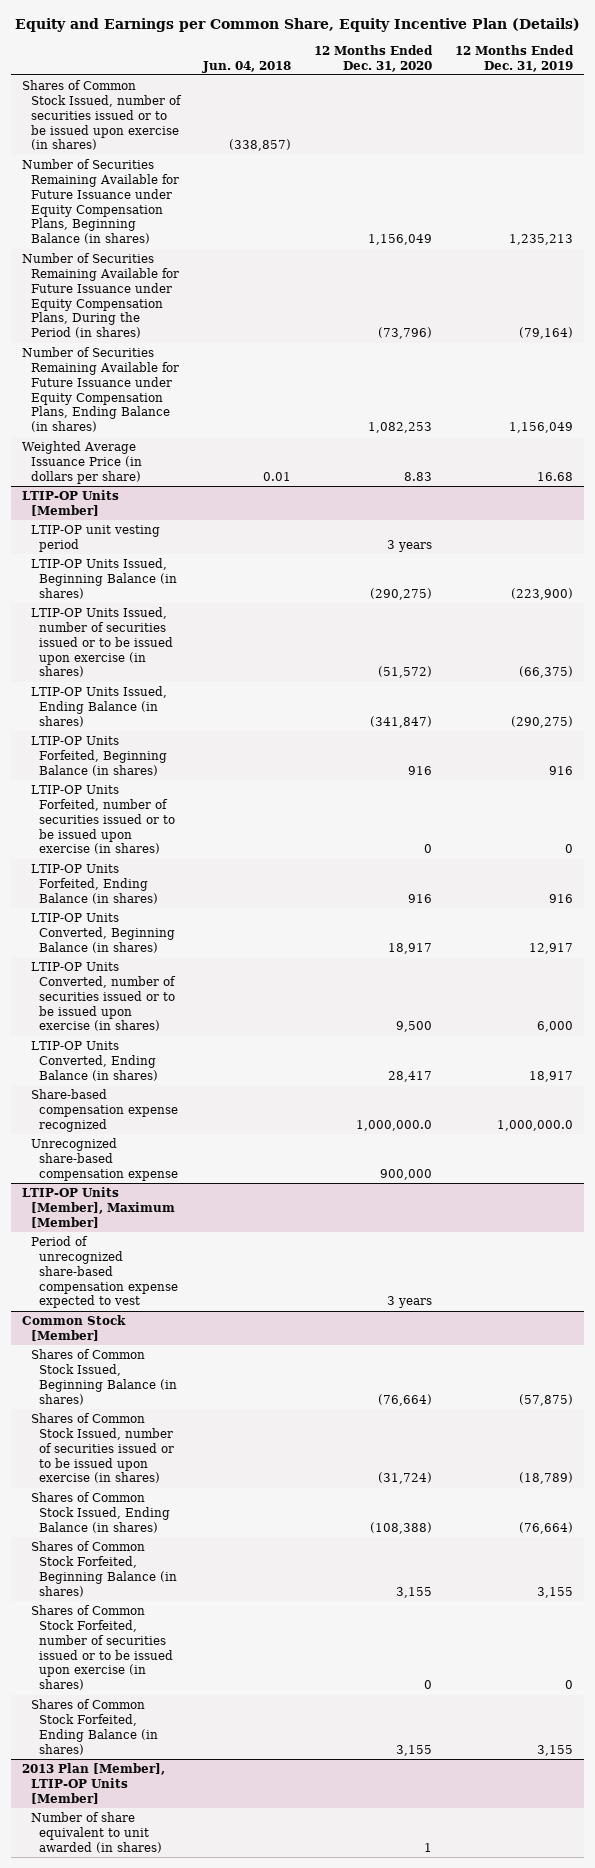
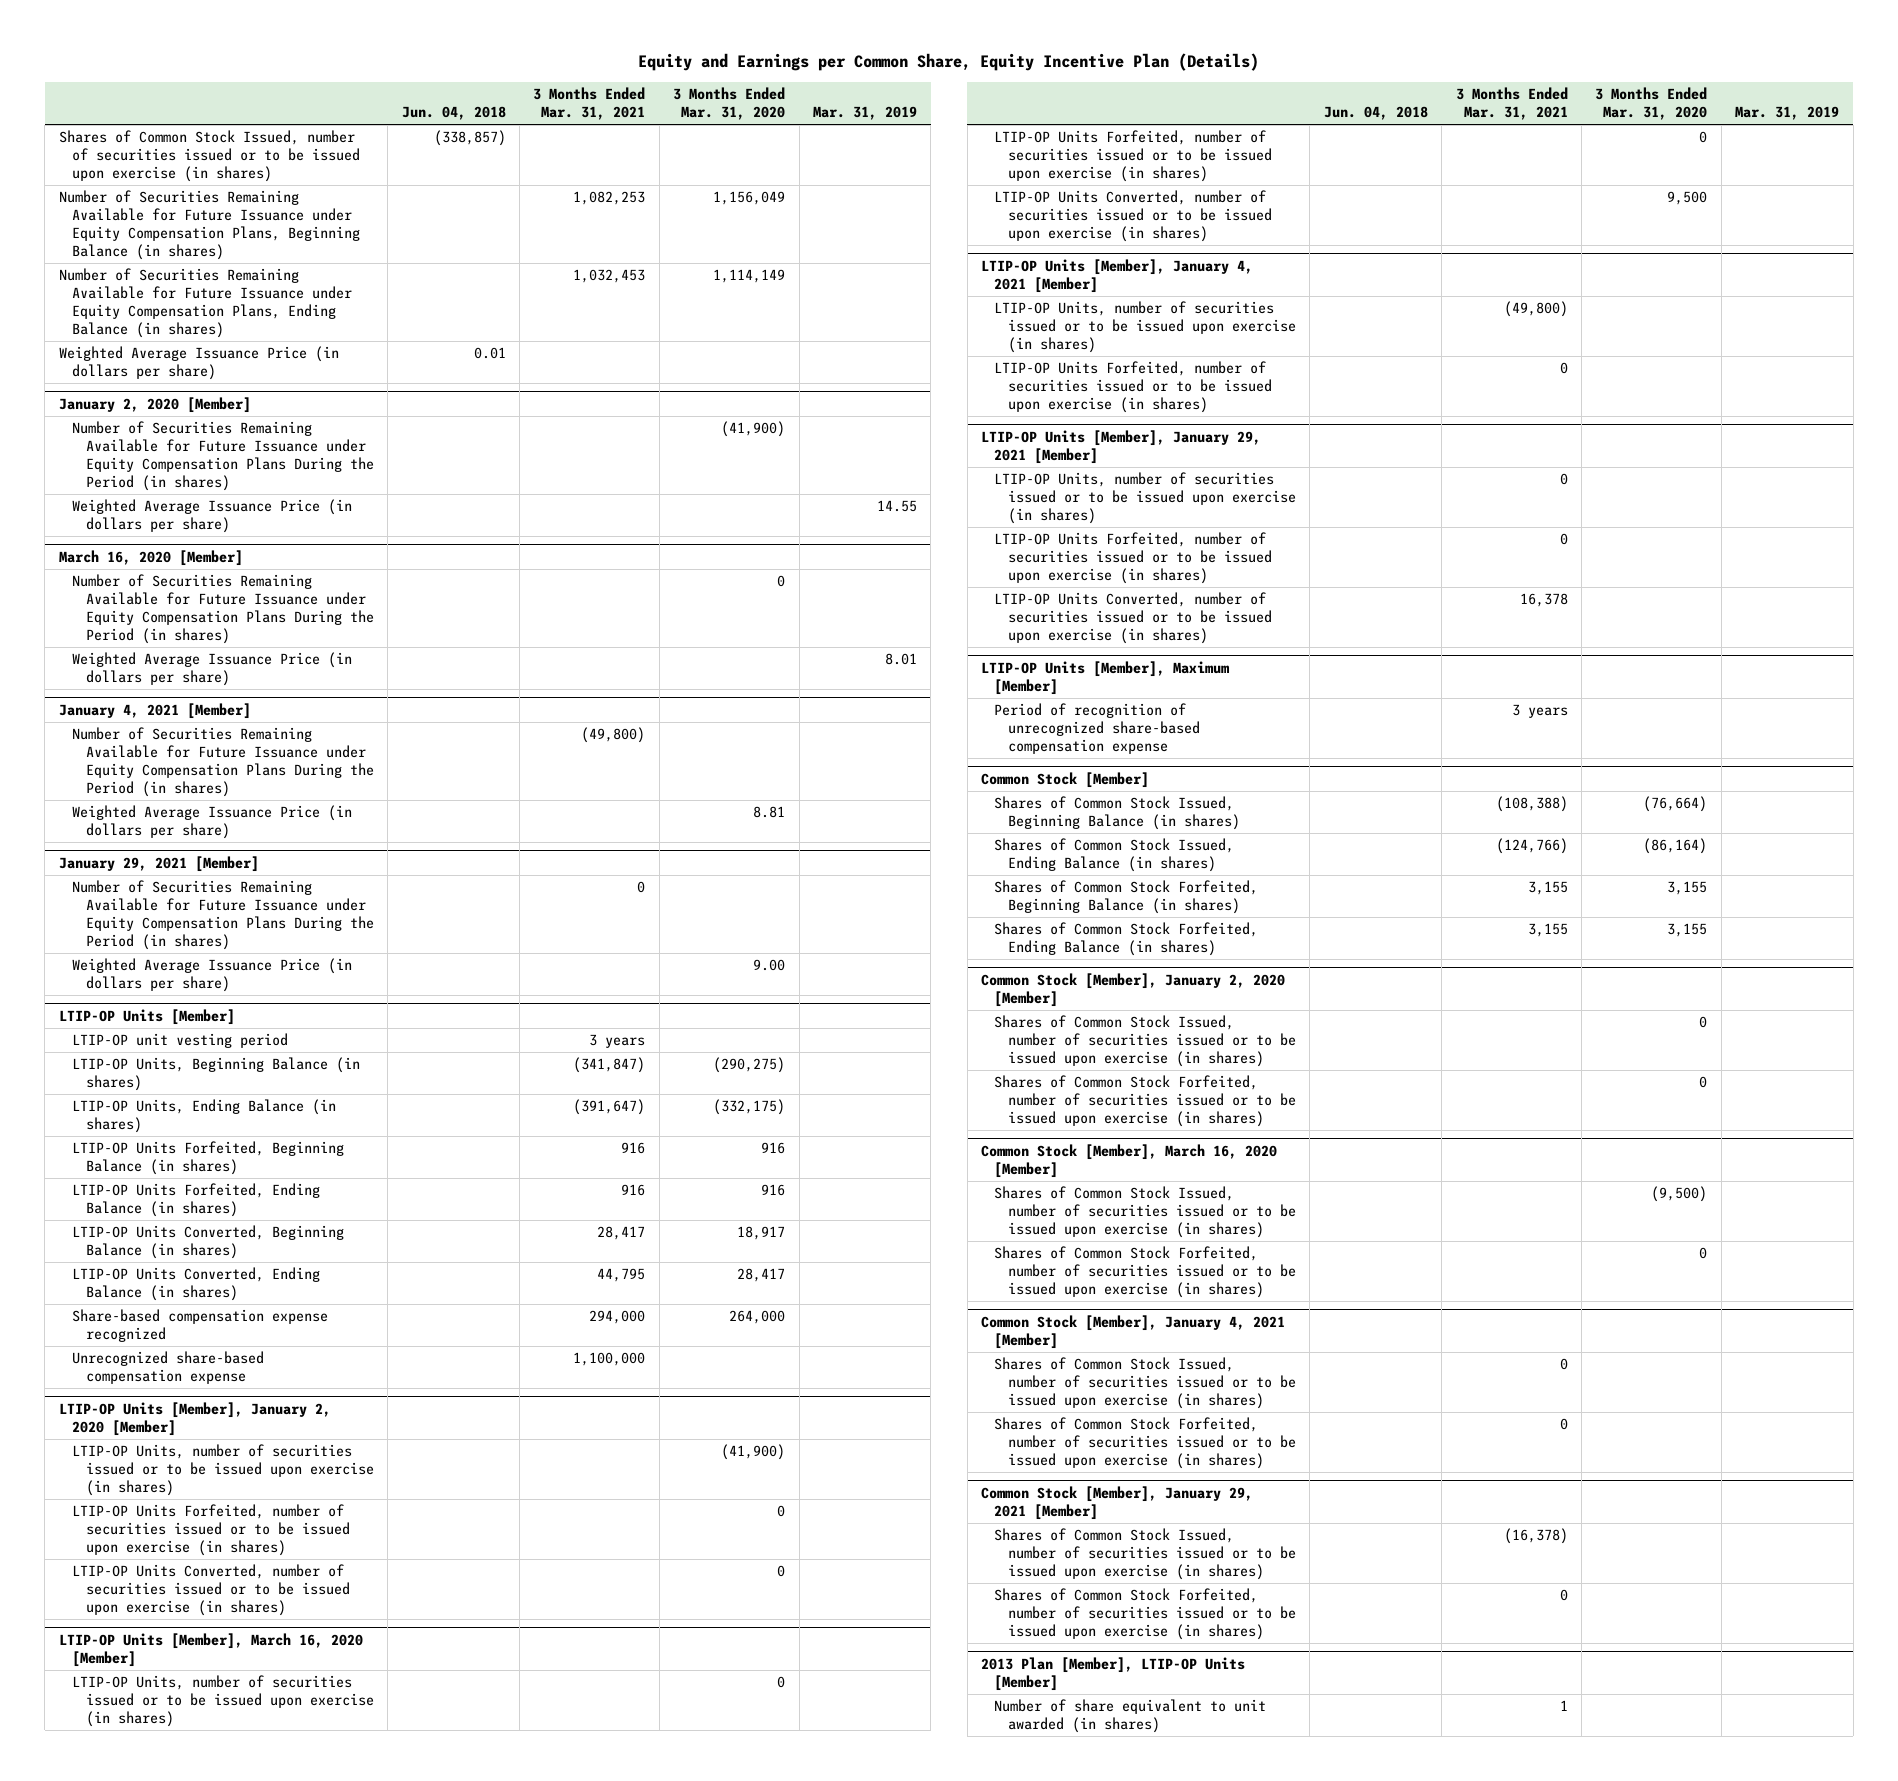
- | Jun. 04, 2018 | 12 Months Ended Dec. 31, 2020 | 12 Months Ended Dec. 31, 2019
+ | Jun. 04, 2018 | 3 Months Ended Mar. 31, 2021 | 3 Months Ended Mar. 31, 2020 | Mar. 31, 2019
- Number of Securities Remaining Available for Future Issuance under Equity Compensation Plans, During the Period (in shares) | | (73,796) | (79,164)
+ January 2, 2020 [Member]
+ Number of Securities Remaining Available for Future Issuance under Equity Compensation Plans During the Period (in shares) | | | (41,900) |
+ Weighted Average Issuance Price (in dollars per share) | | | | 14.55
+ March 16, 2020 [Member]
+ Number of Securities Remaining Available for Future Issuance under Equity Compensation Plans During the Period (in shares) | | | 0 |
+ Weighted Average Issuance Price (in dollars per share) | | | | 8.01
+ January 4, 2021 [Member]
+ Number of Securities Remaining Available for Future Issuance under Equity Compensation Plans During the Period (in shares) | | (49,800) | |
+ Weighted Average Issuance Price (in dollars per share) | | | 8.81 |
+ January 29, 2021 [Member]
+ Number of Securities Remaining Available for Future Issuance under Equity Compensation Plans During the Period (in shares) | | 0 | |
+ Weighted Average Issuance Price (in dollars per share) | | | 9.00 |
@ LTIP-OP Units [Member]
- LTIP-OP Units Issued, Beginning Balance (in shares) | | (290,275) | (223,900)
- LTIP-OP Units Issued, number of securities issued or to be issued upon exercise (in shares) | | (51,572) | (66,375)
- LTIP-OP Units Issued, Ending Balance (in shares) | | (341,847) | (290,275)
+ LTIP-OP Units, Beginning Balance (in shares) | | (341,847) | (290,275) |
+ LTIP-OP Units, Ending Balance (in shares) | | (391,647) | (332,175) |
- LTIP-OP Units Forfeited, number of securities issued or to be issued upon exercise (in shares) | | 0 | 0
- LTIP-OP Units Converted, number of securities issued or to be issued upon exercise (in shares) | | 9,500 | 6,000
+ LTIP-OP Units [Member], January 2, 2020 [Member]
+ LTIP-OP Units, number of securities issued or to be issued upon exercise (in shares) | | | (41,900) |
+ LTIP-OP Units Forfeited, number of securities issued or to be issued upon exercise (in shares) | | | 0 |
+ LTIP-OP Units Converted, number of securities issued or to be issued upon exercise (in shares) | | | 0 |
+ LTIP-OP Units [Member], March 16, 2020 [Member]
+ LTIP-OP Units, number of securities issued or to be issued upon exercise (in shares) | | | 0 |
+ LTIP-OP Units Forfeited, number of securities issued or to be issued upon exercise (in shares) | | | 0 |
+ LTIP-OP Units Converted, number of securities issued or to be issued upon exercise (in shares) | | | 9,500 |
+ LTIP-OP Units [Member], January 4, 2021 [Member]
+ LTIP-OP Units, number of securities issued or to be issued upon exercise (in shares) | | (49,800) | |
+ LTIP-OP Units Forfeited, number of securities issued or to be issued upon exercise (in shares) | | 0 | |
+ LTIP-OP Units [Member], January 29, 2021 [Member]
+ LTIP-OP Units, number of securities issued or to be issued upon exercise (in shares) | | 0 | |
+ LTIP-OP Units Forfeited, number of securities issued or to be issued upon exercise (in shares) | | 0 | |
+ LTIP-OP Units Converted, number of securities issued or to be issued upon exercise (in shares) | | 16,378 | |
@ LTIP-OP Units [Member], Maximum [Member]
- Period of unrecognized share-based compensation expense expected to vest | | 3 years |
+ Period of recognition of unrecognized share-based compensation expense | | 3 years | |
@ Common Stock [Member]
- Shares of Common Stock Issued, number of securities issued or to be issued upon exercise (in shares) | | (31,724) | (18,789)
- Shares of Common Stock Forfeited, number of securities issued or to be issued upon exercise (in shares) | | 0 | 0
+ Common Stock [Member], January 2, 2020 [Member]
+ Shares of Common Stock Issued, number of securities issued or to be issued upon exercise (in shares) | | | 0 |
+ Shares of Common Stock Forfeited, number of securities issued or to be issued upon exercise (in shares) | | | 0 |
+ Common Stock [Member], March 16, 2020 [Member]
+ Shares of Common Stock Issued, number of securities issued or to be issued upon exercise (in shares) | | | (9,500) |
+ Shares of Common Stock Forfeited, number of securities issued or to be issued upon exercise (in shares) | | | 0 |
+ Common Stock [Member], January 4, 2021 [Member]
+ Shares of Common Stock Issued, number of securities issued or to be issued upon exercise (in shares) | | 0 | |
+ Shares of Common Stock Forfeited, number of securities issued or to be issued upon exercise (in shares) | | 0 | |
+ Common Stock [Member], January 29, 2021 [Member]
+ Shares of Common Stock Issued, number of securities issued or to be issued upon exercise (in shares) | | (16,378) | |
+ Shares of Common Stock Forfeited, number of securities issued or to be issued upon exercise (in shares) | | 0 | |

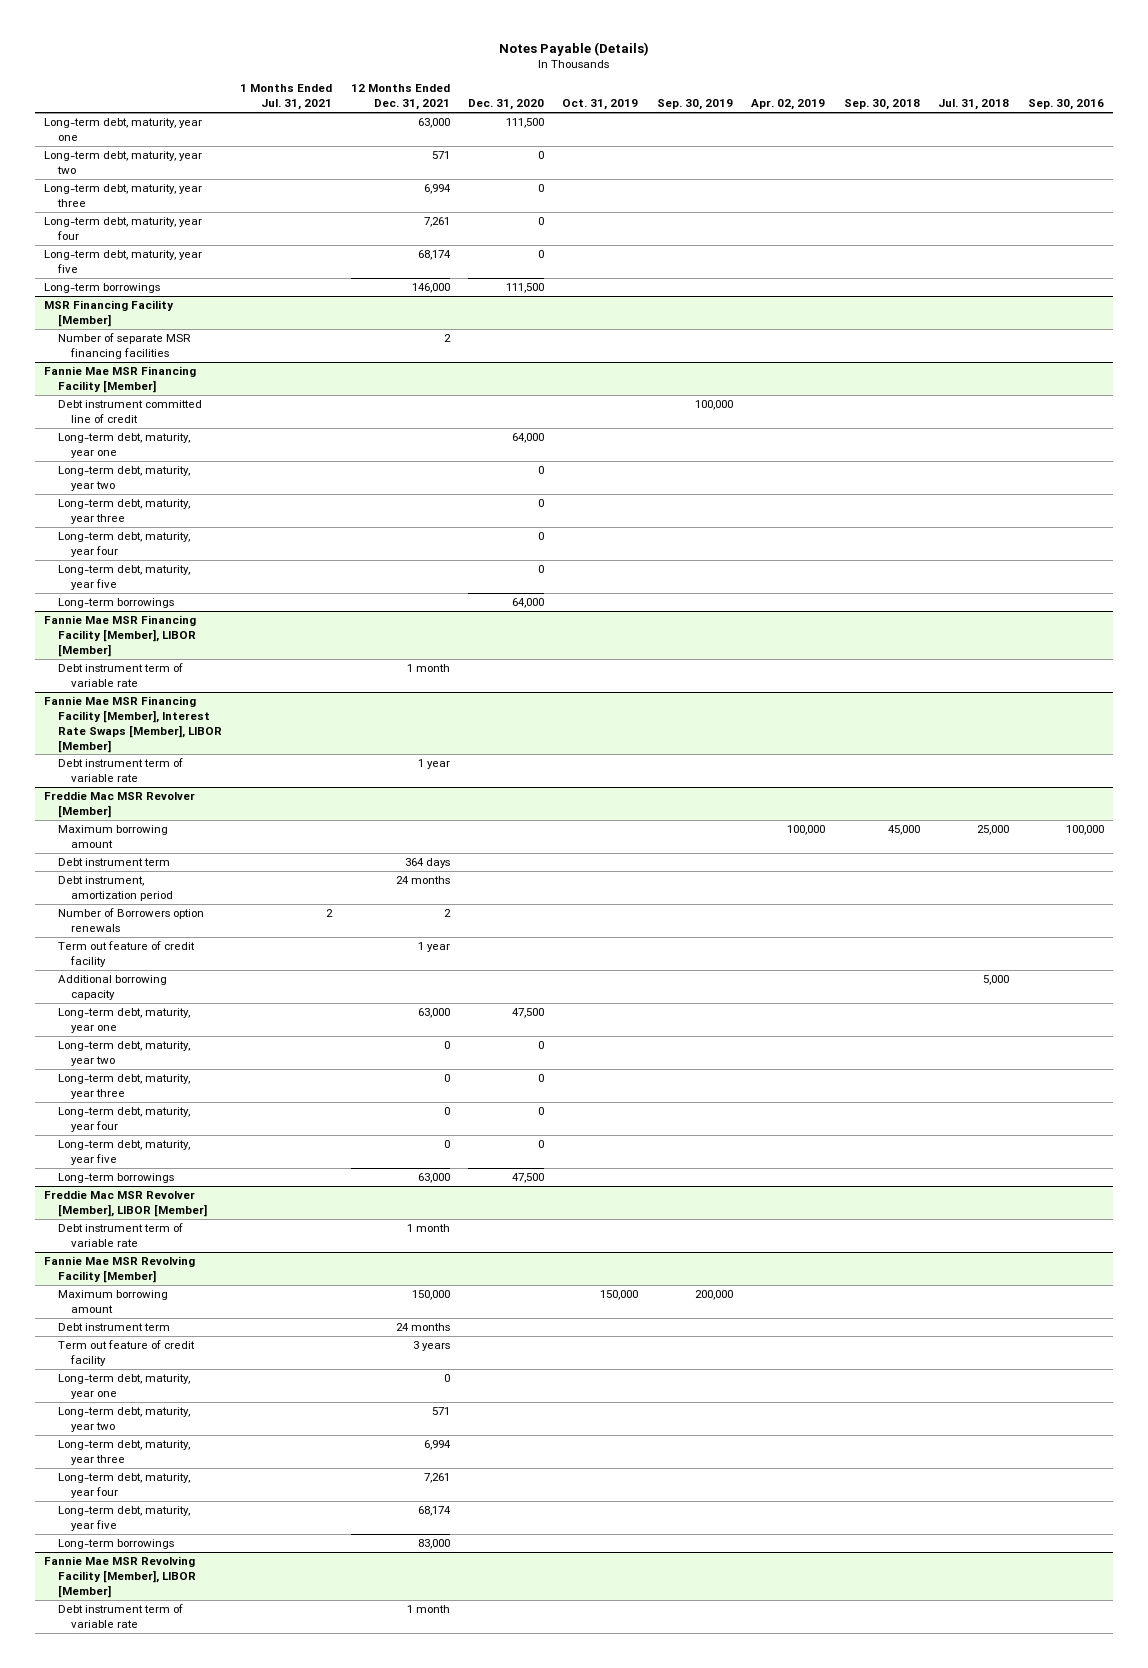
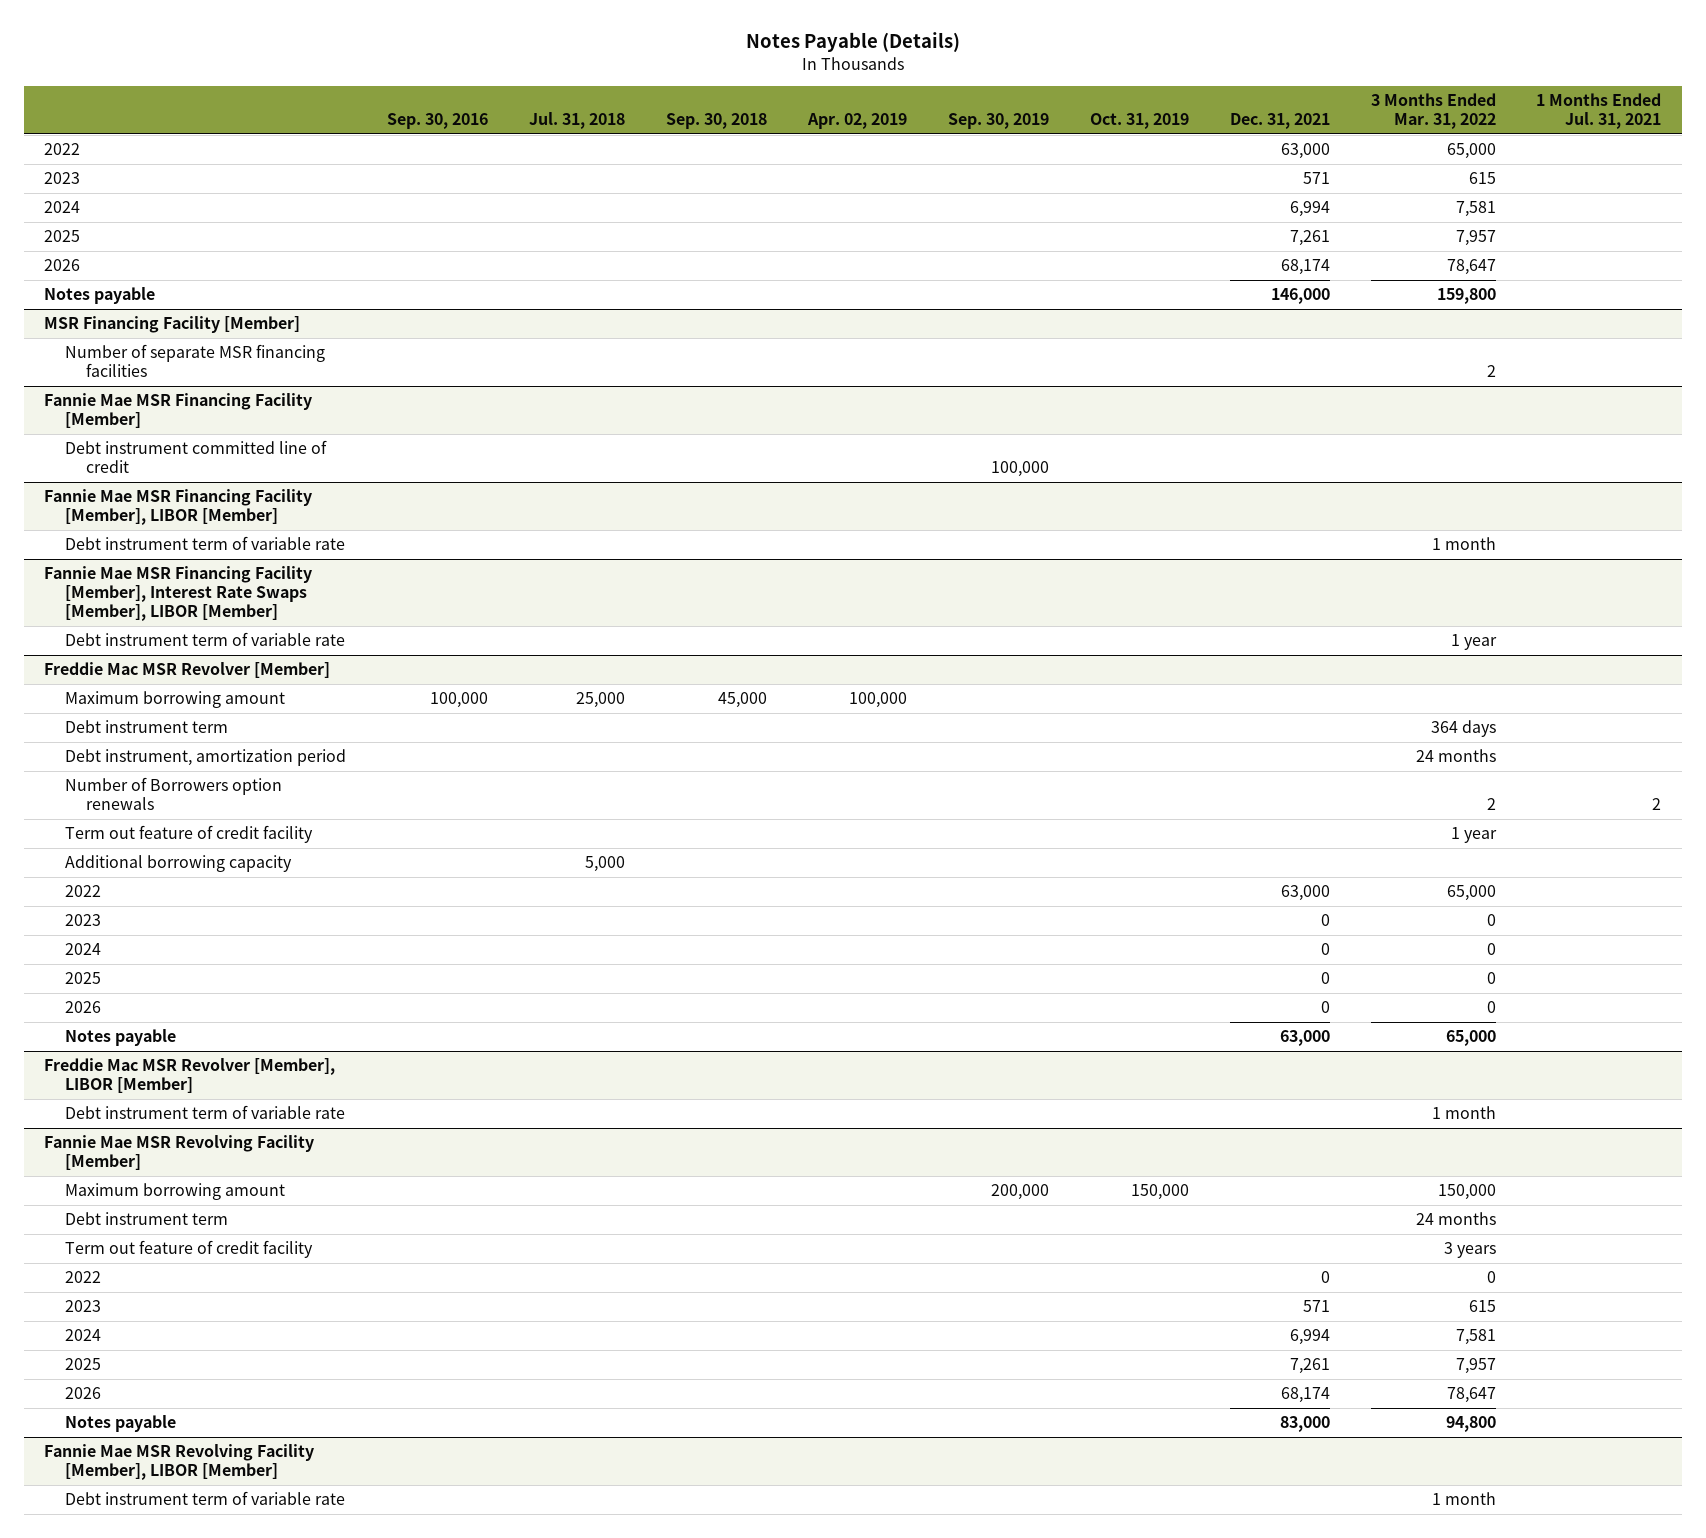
- | 1 Months Ended Jul. 31, 2021 | 12 Months Ended Dec. 31, 2021 | Dec. 31, 2020 | Oct. 31, 2019 | Sep. 30, 2019 | Apr. 02, 2019 | Sep. 30, 2018 | Jul. 31, 2018 | Sep. 30, 2016
+ | Sep. 30, 2016 | Jul. 31, 2018 | Sep. 30, 2018 | Apr. 02, 2019 | Sep. 30, 2019 | Oct. 31, 2019 | Dec. 31, 2021 | 3 Months Ended Mar. 31, 2022 | 1 Months Ended Jul. 31, 2021
- Long-term debt, maturity, year one | | 63,000 | 111,500 | | | | | |
- Long-term debt, maturity, year two | | 571 | 0 | | | | | |
- Long-term debt, maturity, year three | | 6,994 | 0 | | | | | |
- Long-term debt, maturity, year four | | 7,261 | 0 | | | | | |
- Long-term debt, maturity, year five | | 68,174 | 0 | | | | | |
- Long-term borrowings | | 146,000 | 111,500 | | | | | |
+ 2022 | | | | | | | 63,000 | 65,000 |
+ 2023 | | | | | | | 571 | 615 |
+ 2024 | | | | | | | 6,994 | 7,581 |
+ 2025 | | | | | | | 7,261 | 7,957 |
+ 2026 | | | | | | | 68,174 | 78,647 |
+ Notes payable | | | | | | | 146,000 | 159,800 |
@ Fannie Mae MSR Financing Facility [Member]
- Long-term debt, maturity, year one | | | 64,000 | | | | | |
- Long-term debt, maturity, year two | | | 0 | | | | | |
- Long-term debt, maturity, year three | | | 0 | | | | | |
- Long-term debt, maturity, year four | | | 0 | | | | | |
- Long-term debt, maturity, year five | | | 0 | | | | | |
- Long-term borrowings | | | 64,000 | | | | | |
@ Freddie Mac MSR Revolver [Member]
- Long-term debt, maturity, year one | | 63,000 | 47,500 | | | | | |
- Long-term debt, maturity, year two | | 0 | 0 | | | | | |
- Long-term debt, maturity, year three | | 0 | 0 | | | | | |
- Long-term debt, maturity, year four | | 0 | 0 | | | | | |
- Long-term debt, maturity, year five | | 0 | 0 | | | | | |
- Long-term borrowings | | 63,000 | 47,500 | | | | | |
+ 2022 | | | | | | | 63,000 | 65,000 |
+ 2023 | | | | | | | 0 | 0 |
+ 2024 | | | | | | | 0 | 0 |
+ 2025 | | | | | | | 0 | 0 |
+ 2026 | | | | | | | 0 | 0 |
+ Notes payable | | | | | | | 63,000 | 65,000 |
@ Fannie Mae MSR Revolving Facility [Member]
- Long-term debt, maturity, year one | | 0 | | | | | | |
- Long-term debt, maturity, year two | | 571 | | | | | | |
- Long-term debt, maturity, year three | | 6,994 | | | | | | |
- Long-term debt, maturity, year four | | 7,261 | | | | | | |
- Long-term debt, maturity, year five | | 68,174 | | | | | | |
- Long-term borrowings | | 83,000 | | | | | | |
+ 2022 | | | | | | | 0 | 0 |
+ 2023 | | | | | | | 571 | 615 |
+ 2024 | | | | | | | 6,994 | 7,581 |
+ 2025 | | | | | | | 7,261 | 7,957 |
+ 2026 | | | | | | | 68,174 | 78,647 |
+ Notes payable | | | | | | | 83,000 | 94,800 |

